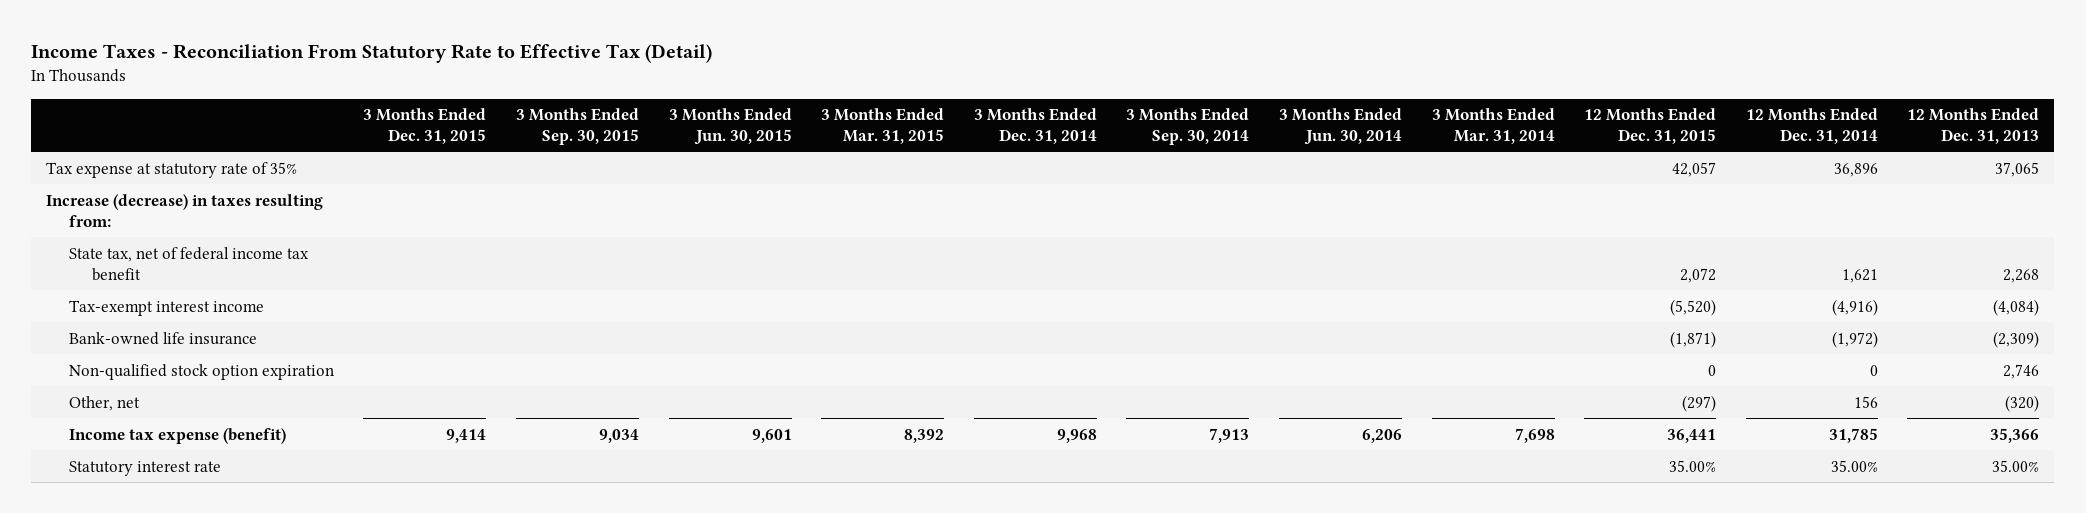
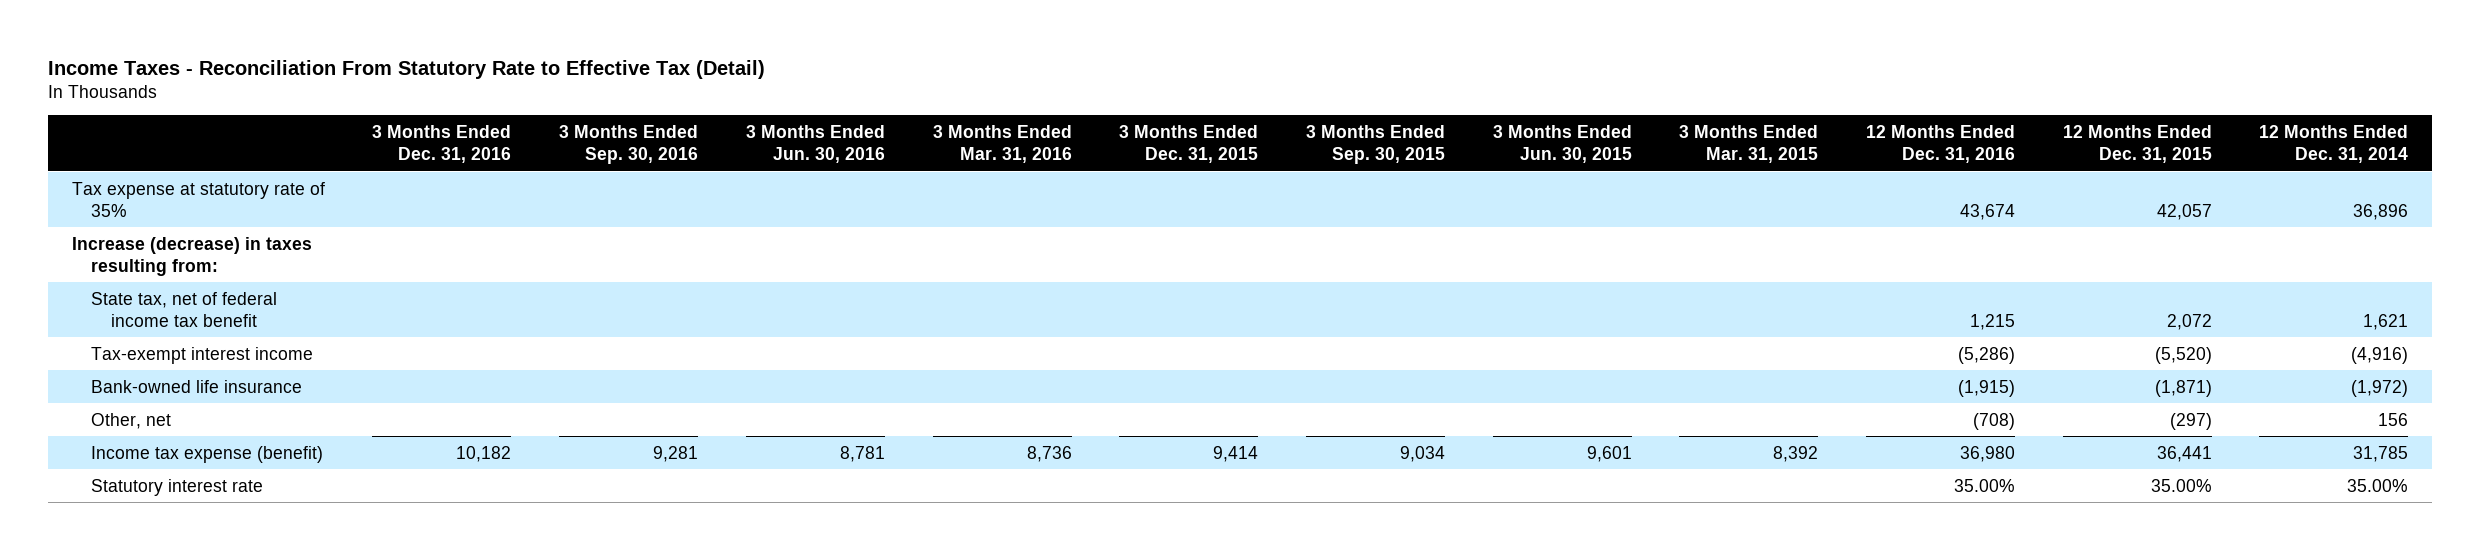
- | 3 Months Ended Dec. 31, 2015 | 3 Months Ended Sep. 30, 2015 | 3 Months Ended Jun. 30, 2015 | 3 Months Ended Mar. 31, 2015 | 3 Months Ended Dec. 31, 2014 | 3 Months Ended Sep. 30, 2014 | 3 Months Ended Jun. 30, 2014 | 3 Months Ended Mar. 31, 2014 | 12 Months Ended Dec. 31, 2015 | 12 Months Ended Dec. 31, 2014 | 12 Months Ended Dec. 31, 2013
+ | 3 Months Ended Dec. 31, 2016 | 3 Months Ended Sep. 30, 2016 | 3 Months Ended Jun. 30, 2016 | 3 Months Ended Mar. 31, 2016 | 3 Months Ended Dec. 31, 2015 | 3 Months Ended Sep. 30, 2015 | 3 Months Ended Jun. 30, 2015 | 3 Months Ended Mar. 31, 2015 | 12 Months Ended Dec. 31, 2016 | 12 Months Ended Dec. 31, 2015 | 12 Months Ended Dec. 31, 2014
- Non-qualified stock option expiration | | | | | | | | | 0 | 0 | 2,746

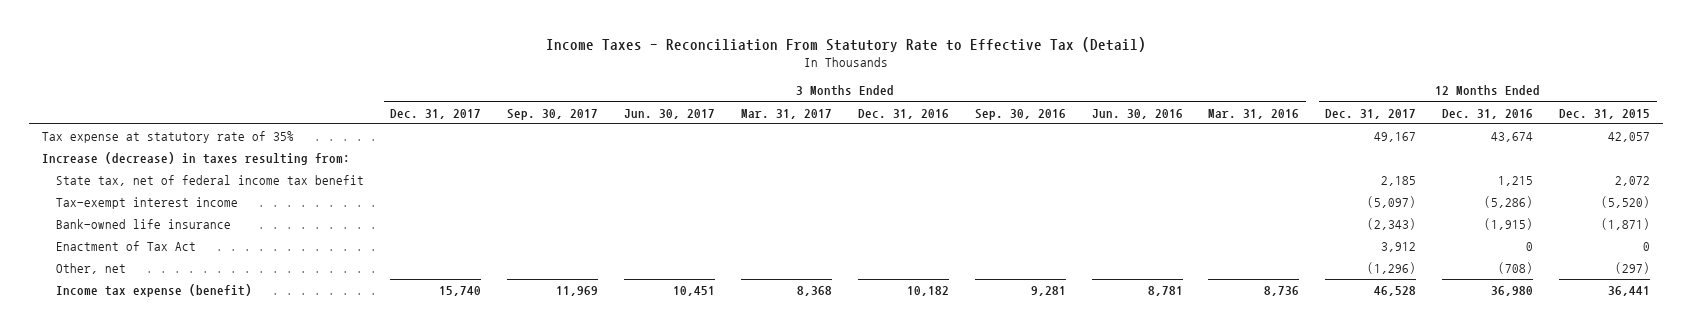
- | 3 Months Ended Dec. 31, 2016 | 3 Months Ended Sep. 30, 2016 | 3 Months Ended Jun. 30, 2016 | 3 Months Ended Mar. 31, 2016 | 3 Months Ended Dec. 31, 2015 | 3 Months Ended Sep. 30, 2015 | 3 Months Ended Jun. 30, 2015 | 3 Months Ended Mar. 31, 2015 | 12 Months Ended Dec. 31, 2016 | 12 Months Ended Dec. 31, 2015 | 12 Months Ended Dec. 31, 2014
+ | 3 Months Ended Dec. 31, 2017 | 3 Months Ended Sep. 30, 2017 | 3 Months Ended Jun. 30, 2017 | 3 Months Ended Mar. 31, 2017 | 3 Months Ended Dec. 31, 2016 | 3 Months Ended Sep. 30, 2016 | 3 Months Ended Jun. 30, 2016 | 3 Months Ended Mar. 31, 2016 | 12 Months Ended Dec. 31, 2017 | 12 Months Ended Dec. 31, 2016 | 12 Months Ended Dec. 31, 2015
+ Enactment of Tax Act | | | | | | | | | 3,912 | 0 | 0
- Statutory interest rate | | | | | | | | | 35.00% | 35.00% | 35.00%

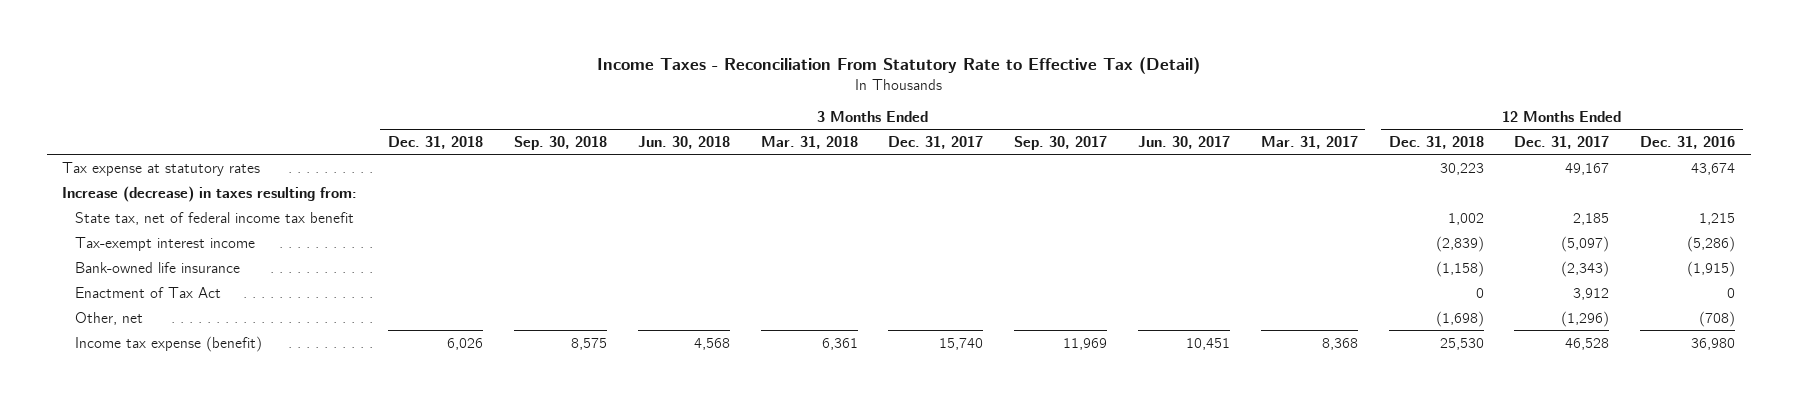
- | 3 Months Ended Dec. 31, 2017 | 3 Months Ended Sep. 30, 2017 | 3 Months Ended Jun. 30, 2017 | 3 Months Ended Mar. 31, 2017 | 3 Months Ended Dec. 31, 2016 | 3 Months Ended Sep. 30, 2016 | 3 Months Ended Jun. 30, 2016 | 3 Months Ended Mar. 31, 2016 | 12 Months Ended Dec. 31, 2017 | 12 Months Ended Dec. 31, 2016 | 12 Months Ended Dec. 31, 2015
+ | 3 Months Ended Dec. 31, 2018 | 3 Months Ended Sep. 30, 2018 | 3 Months Ended Jun. 30, 2018 | 3 Months Ended Mar. 31, 2018 | 3 Months Ended Dec. 31, 2017 | 3 Months Ended Sep. 30, 2017 | 3 Months Ended Jun. 30, 2017 | 3 Months Ended Mar. 31, 2017 | 12 Months Ended Dec. 31, 2018 | 12 Months Ended Dec. 31, 2017 | 12 Months Ended Dec. 31, 2016
- Tax expense at statutory rate of 35% | | | | | | | | | 49,167 | 43,674 | 42,057
+ Tax expense at statutory rates | | | | | | | | | 30,223 | 49,167 | 43,674

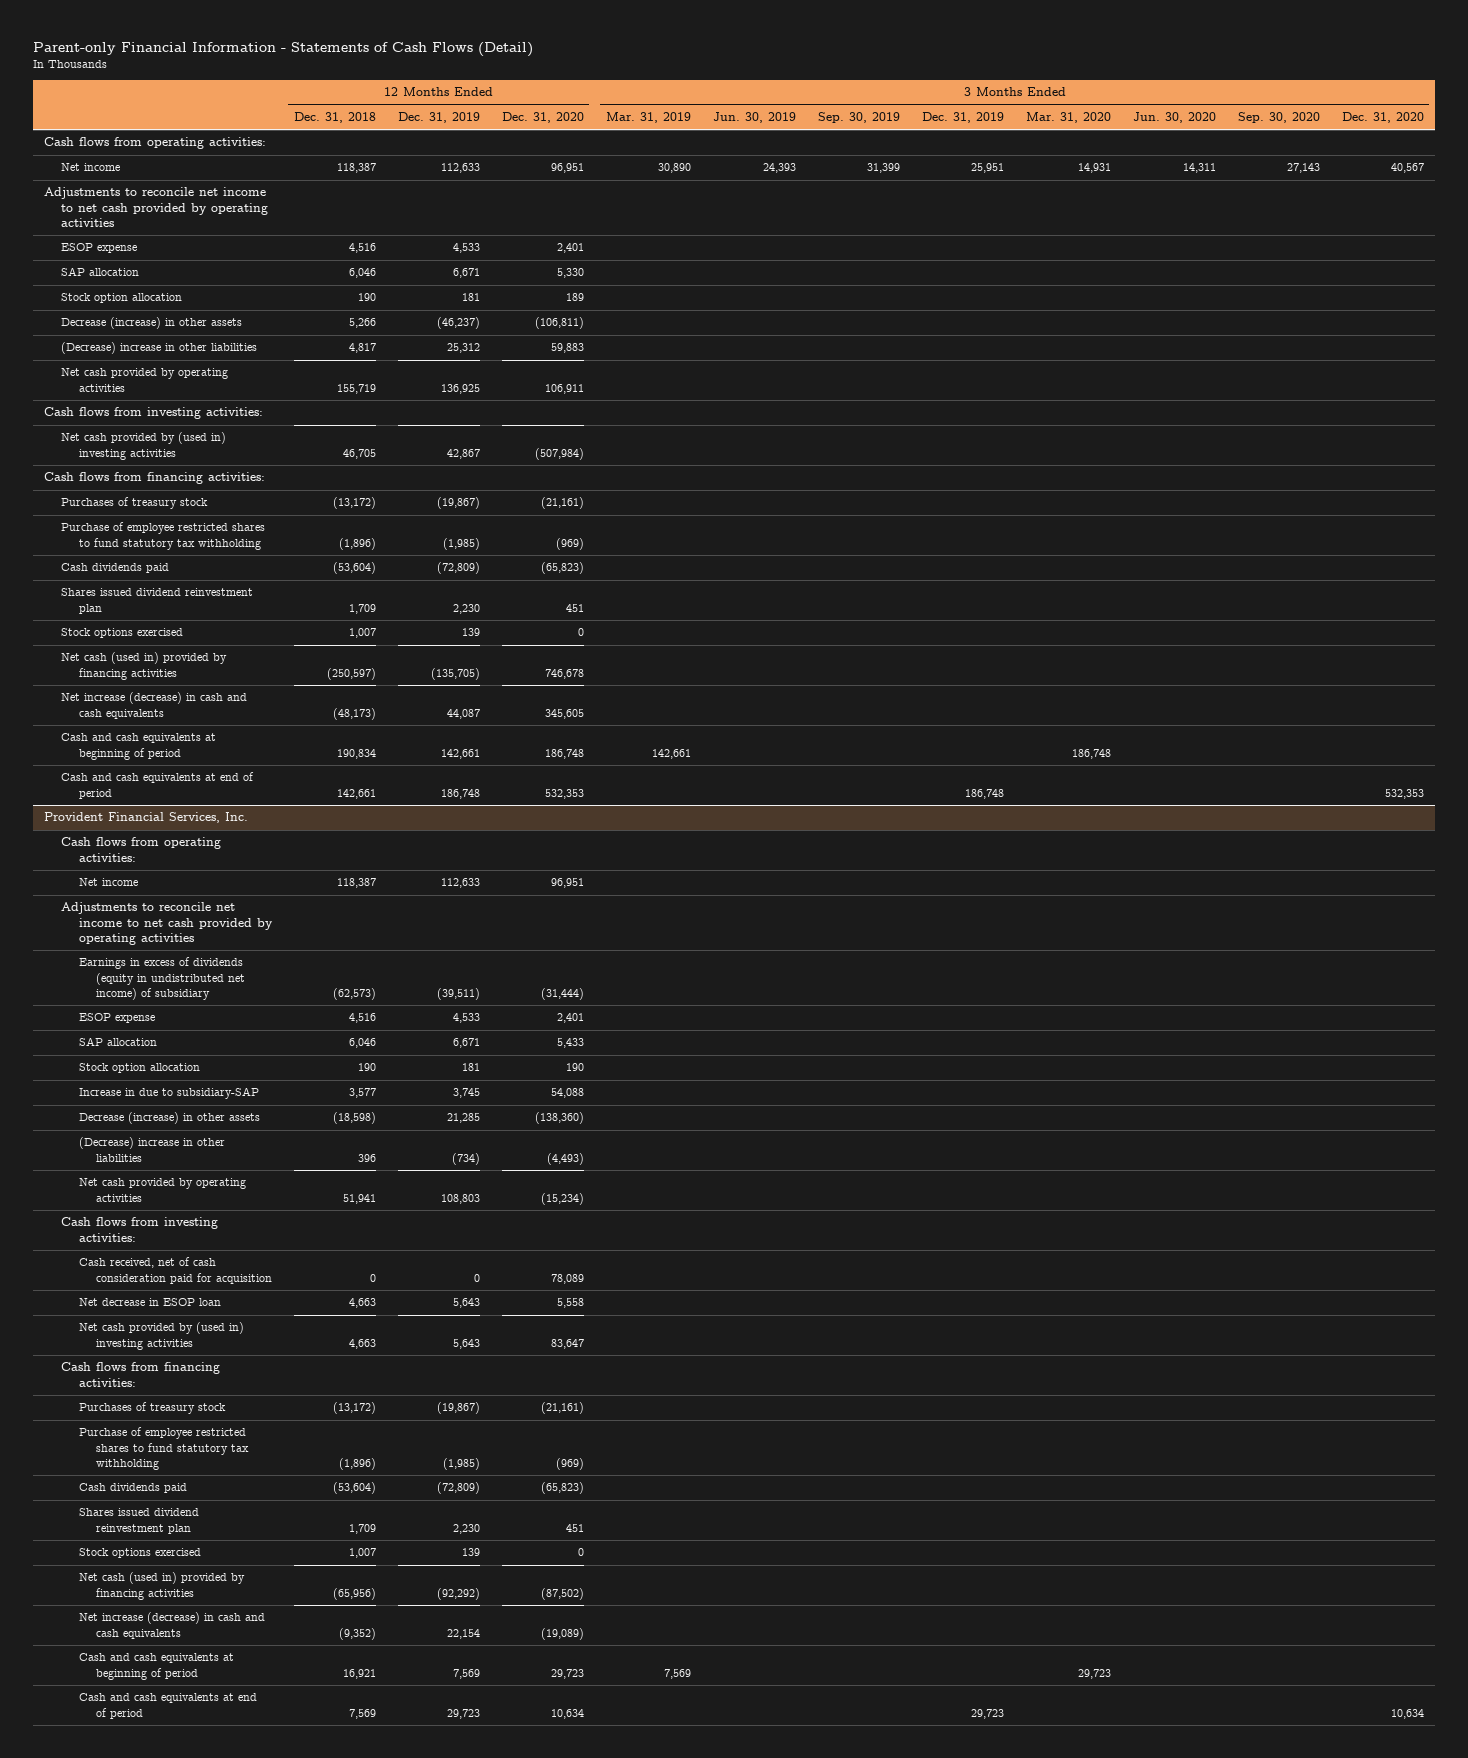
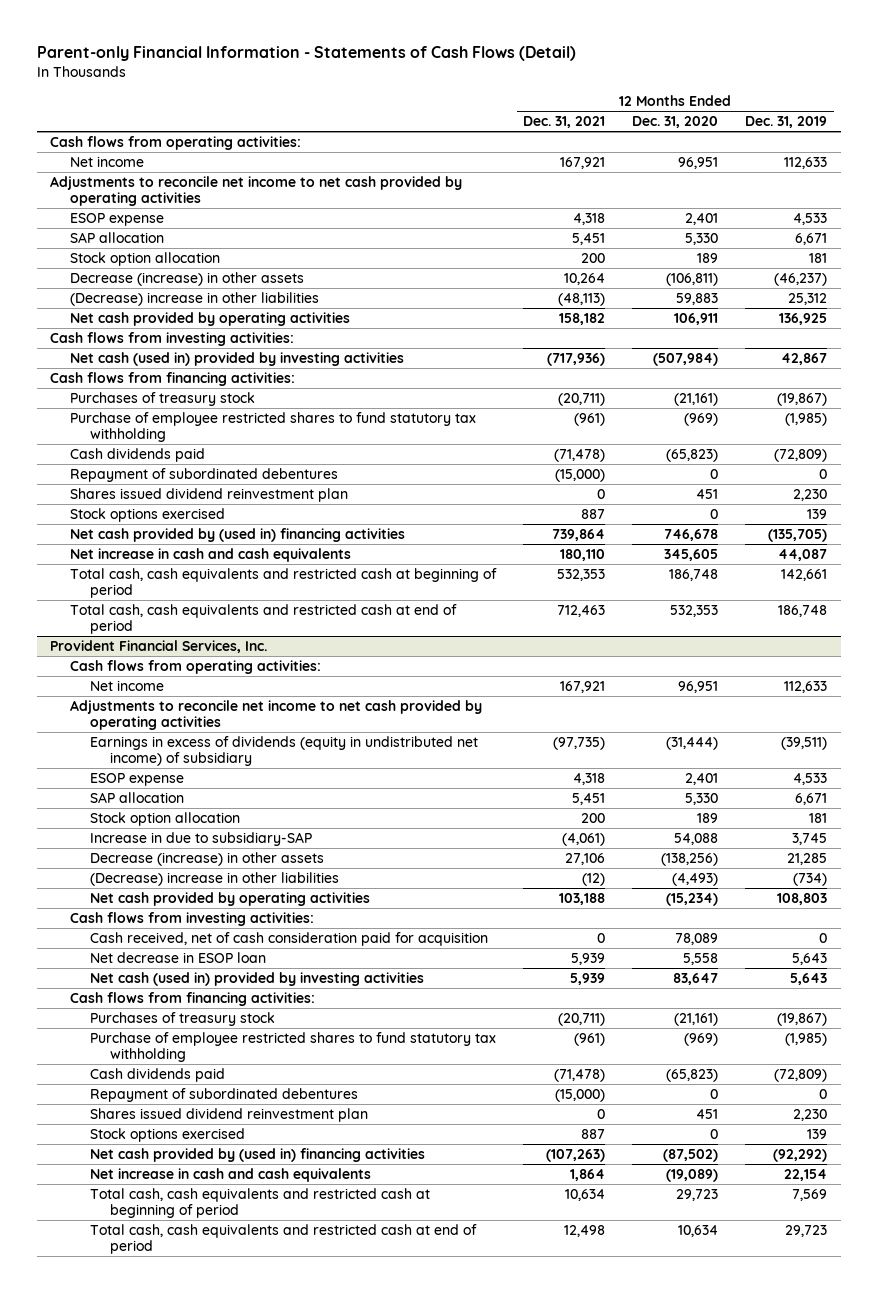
- | 12 Months Ended Dec. 31, 2018 | 12 Months Ended Dec. 31, 2019 | 12 Months Ended Dec. 31, 2020 | 3 Months Ended Mar. 31, 2019 | 3 Months Ended Jun. 30, 2019 | 3 Months Ended Sep. 30, 2019 | 3 Months Ended Dec. 31, 2019 | 3 Months Ended Mar. 31, 2020 | 3 Months Ended Jun. 30, 2020 | 3 Months Ended Sep. 30, 2020 | 3 Months Ended Dec. 31, 2020
+ | 12 Months Ended Dec. 31, 2021 | 12 Months Ended Dec. 31, 2020 | 12 Months Ended Dec. 31, 2019
- Net cash provided by (used in) investing activities | 46,705 | 42,867 | (507,984) | | | | | | | |
+ Net cash (used in) provided by investing activities | (717,936) | (507,984) | 42,867
+ Repayment of subordinated debentures | (15,000) | 0 | 0
- Net cash (used in) provided by financing activities | (250,597) | (135,705) | 746,678 | | | | | | | |
- Net increase (decrease) in cash and cash equivalents | (48,173) | 44,087 | 345,605 | | | | | | | |
- Cash and cash equivalents at beginning of period | 190,834 | 142,661 | 186,748 | 142,661 | | | | 186,748 | | |
- Cash and cash equivalents at end of period | 142,661 | 186,748 | 532,353 | | | | 186,748 | | | | 532,353
+ Net cash provided by (used in) financing activities | 739,864 | 746,678 | (135,705)
+ Net increase in cash and cash equivalents | 180,110 | 345,605 | 44,087
+ Total cash, cash equivalents and restricted cash at beginning of period | 532,353 | 186,748 | 142,661
+ Total cash, cash equivalents and restricted cash at end of period | 712,463 | 532,353 | 186,748
@ Provident Financial Services, Inc.
- SAP allocation | 6,046 | 6,671 | 5,433 | | | | | | | |
- Stock option allocation | 190 | 181 | 190 | | | | | | | |
+ SAP allocation | 5,451 | 5,330 | 6,671
+ Stock option allocation | 200 | 189 | 181
- Decrease (increase) in other assets | (18,598) | 21,285 | (138,360) | | | | | | | |
+ Decrease (increase) in other assets | 27,106 | (138,256) | 21,285
- Net cash provided by (used in) investing activities | 4,663 | 5,643 | 83,647 | | | | | | | |
+ Net cash (used in) provided by investing activities | 5,939 | 83,647 | 5,643
+ Repayment of subordinated debentures | (15,000) | 0 | 0
- Net cash (used in) provided by financing activities | (65,956) | (92,292) | (87,502) | | | | | | | |
- Net increase (decrease) in cash and cash equivalents | (9,352) | 22,154 | (19,089) | | | | | | | |
- Cash and cash equivalents at beginning of period | 16,921 | 7,569 | 29,723 | 7,569 | | | | 29,723 | | |
- Cash and cash equivalents at end of period | 7,569 | 29,723 | 10,634 | | | | 29,723 | | | | 10,634
+ Net cash provided by (used in) financing activities | (107,263) | (87,502) | (92,292)
+ Net increase in cash and cash equivalents | 1,864 | (19,089) | 22,154
+ Total cash, cash equivalents and restricted cash at beginning of period | 10,634 | 29,723 | 7,569
+ Total cash, cash equivalents and restricted cash at end of period | 12,498 | 10,634 | 29,723

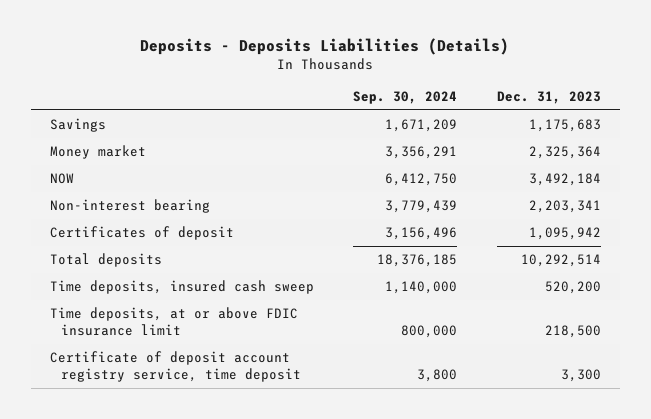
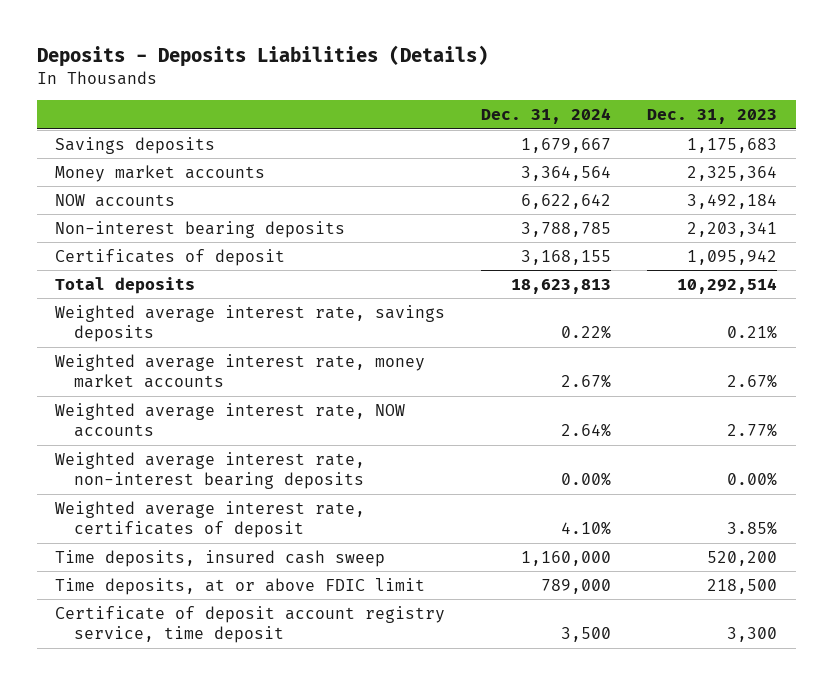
- | Sep. 30, 2024 | Dec. 31, 2023
+ | Dec. 31, 2024 | Dec. 31, 2023
- Savings | 1,671,209 | 1,175,683
- Money market | 3,356,291 | 2,325,364
- NOW | 6,412,750 | 3,492,184
- Non-interest bearing | 3,779,439 | 2,203,341
+ Savings deposits | 1,679,667 | 1,175,683
+ Money market accounts | 3,364,564 | 2,325,364
+ NOW accounts | 6,622,642 | 3,492,184
+ Non-interest bearing deposits | 3,788,785 | 2,203,341
+ Weighted average interest rate, savings deposits | 0.22% | 0.21%
+ Weighted average interest rate, money market accounts | 2.67% | 2.67%
+ Weighted average interest rate, NOW accounts | 2.64% | 2.77%
+ Weighted average interest rate, non-interest bearing deposits | 0.00% | 0.00%
+ Weighted average interest rate, certificates of deposit | 4.10% | 3.85%
- Time deposits, at or above FDIC insurance limit | 800,000 | 218,500
+ Time deposits, at or above FDIC limit | 789,000 | 218,500

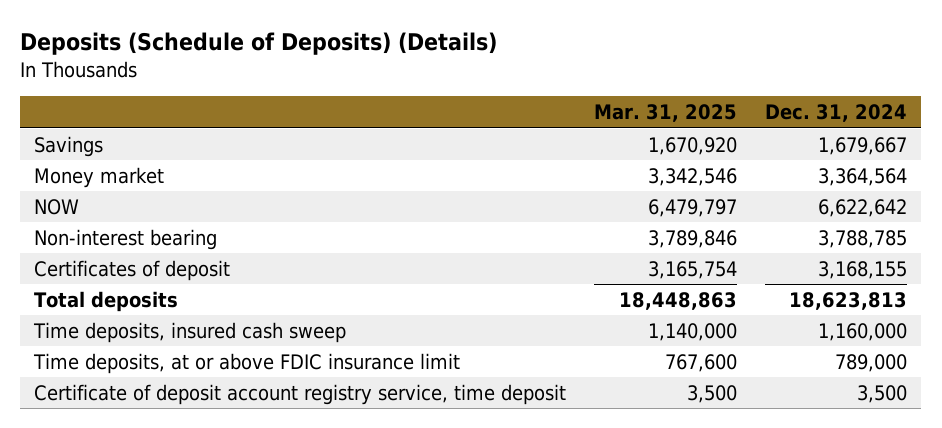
- Deposits - Deposits Liabilities (Details)
+ Deposits (Schedule of Deposits) (Details)
- | Dec. 31, 2024 | Dec. 31, 2023
+ | Mar. 31, 2025 | Dec. 31, 2024
- Savings deposits | 1,679,667 | 1,175,683
- Money market accounts | 3,364,564 | 2,325,364
- NOW accounts | 6,622,642 | 3,492,184
- Non-interest bearing deposits | 3,788,785 | 2,203,341
+ Savings | 1,670,920 | 1,679,667
+ Money market | 3,342,546 | 3,364,564
+ NOW | 6,479,797 | 6,622,642
+ Non-interest bearing | 3,789,846 | 3,788,785
- Weighted average interest rate, savings deposits | 0.22% | 0.21%
- Weighted average interest rate, money market accounts | 2.67% | 2.67%
- Weighted average interest rate, NOW accounts | 2.64% | 2.77%
- Weighted average interest rate, non-interest bearing deposits | 0.00% | 0.00%
- Weighted average interest rate, certificates of deposit | 4.10% | 3.85%
- Time deposits, at or above FDIC limit | 789,000 | 218,500
+ Time deposits, at or above FDIC insurance limit | 767,600 | 789,000

